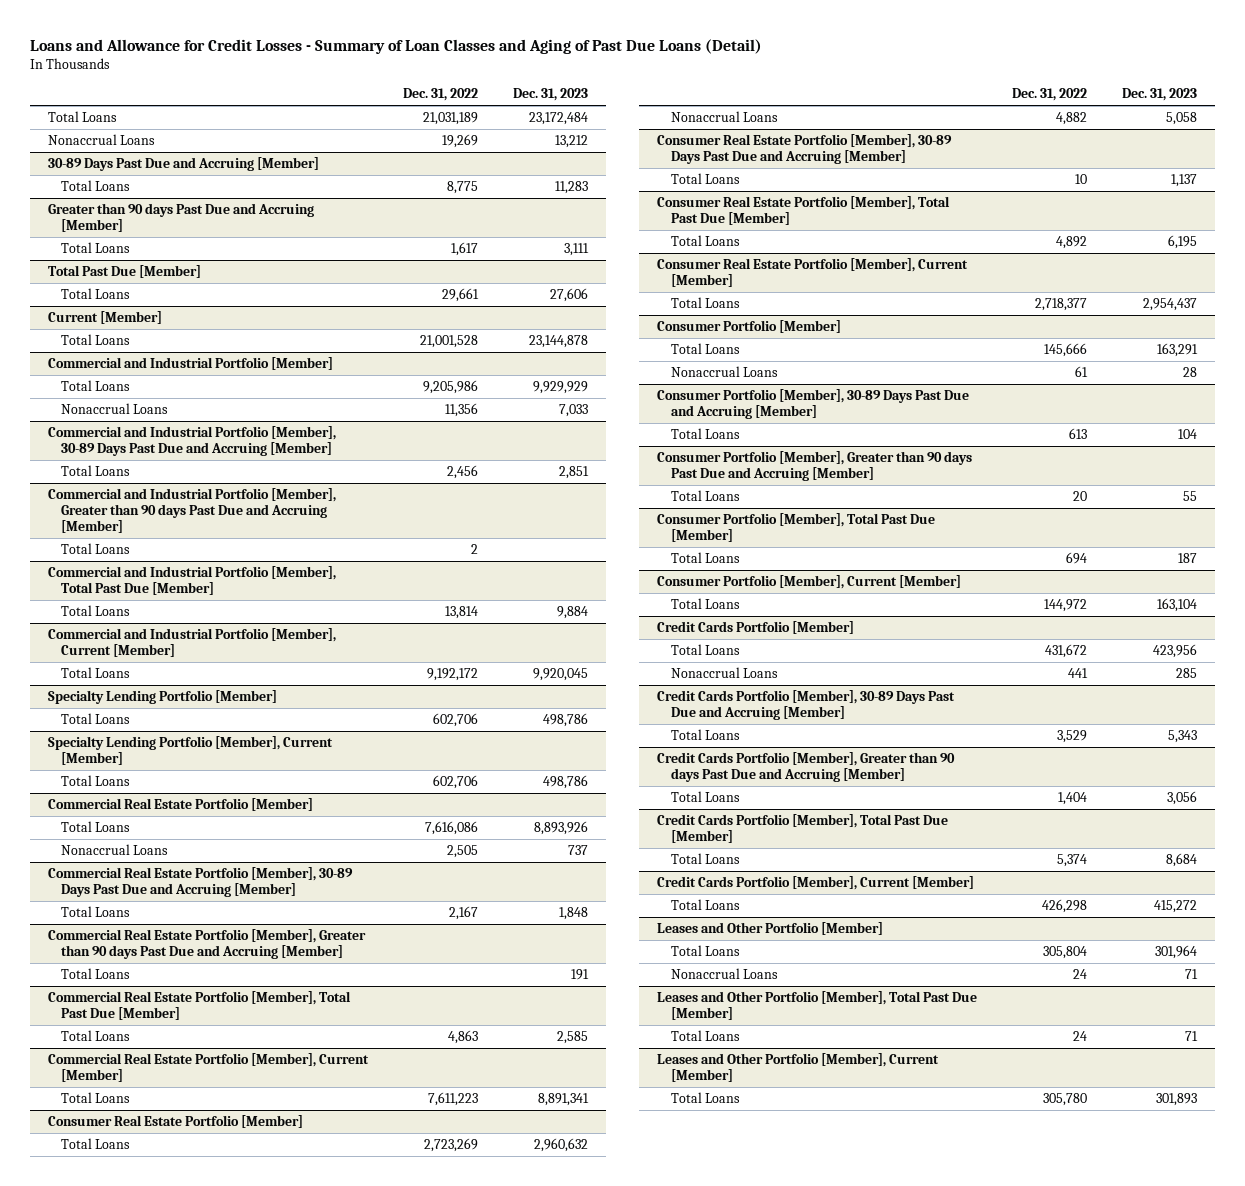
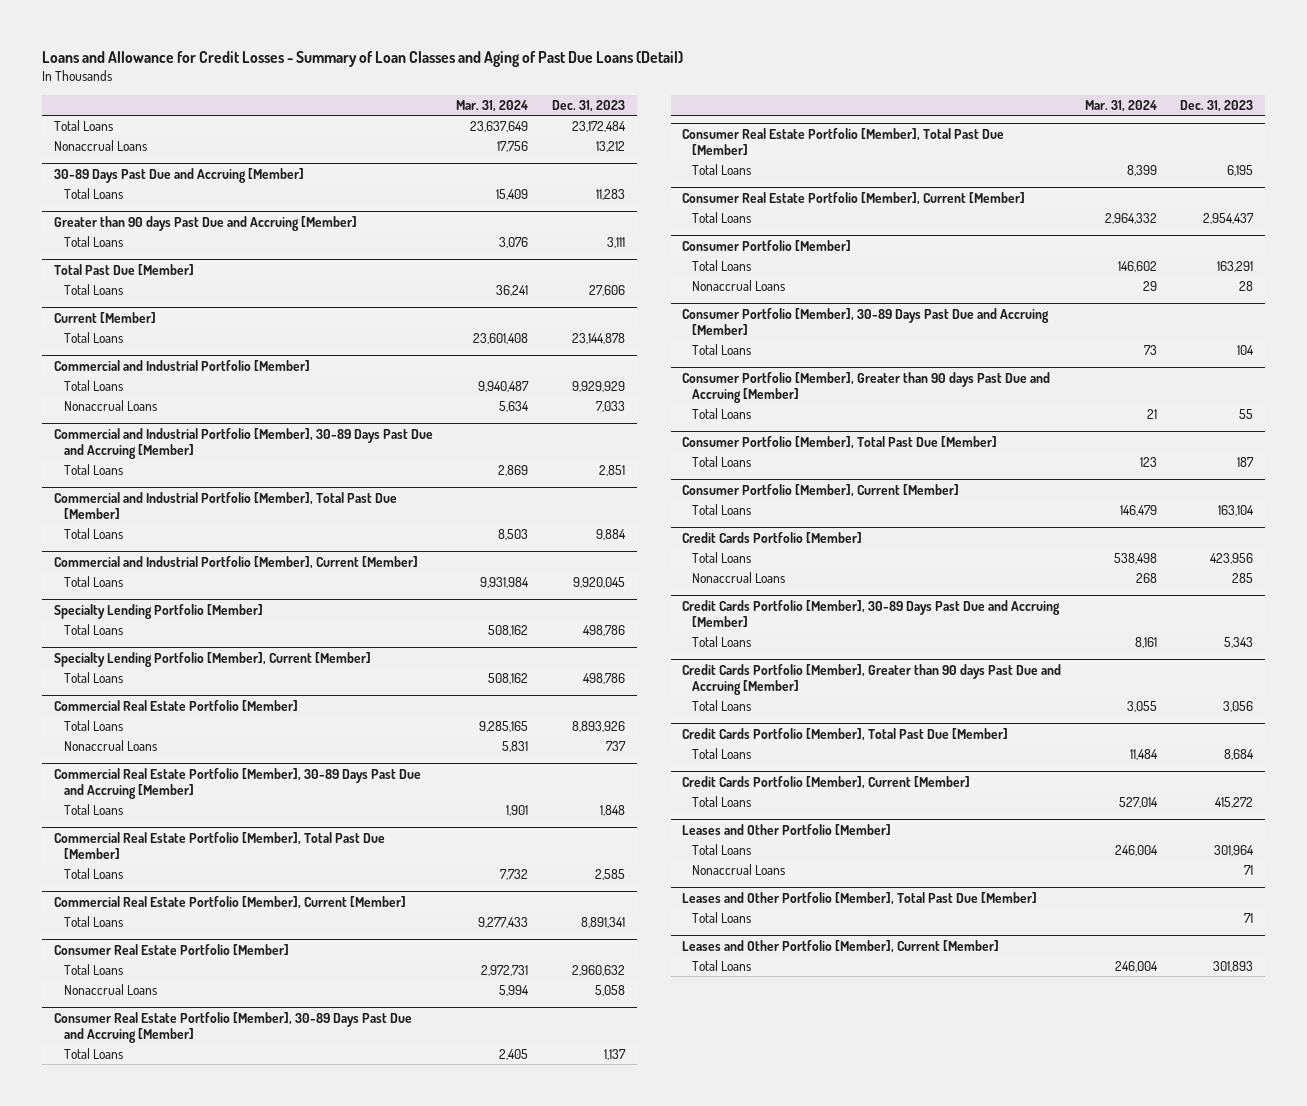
- | Dec. 31, 2022 | Dec. 31, 2023
+ | Mar. 31, 2024 | Dec. 31, 2023
- Commercial and Industrial Portfolio [Member], Greater than 90 days Past Due and Accruing [Member]
- Total Loans | 2 |
- Commercial Real Estate Portfolio [Member], Greater than 90 days Past Due and Accruing [Member]
- Total Loans | | 191

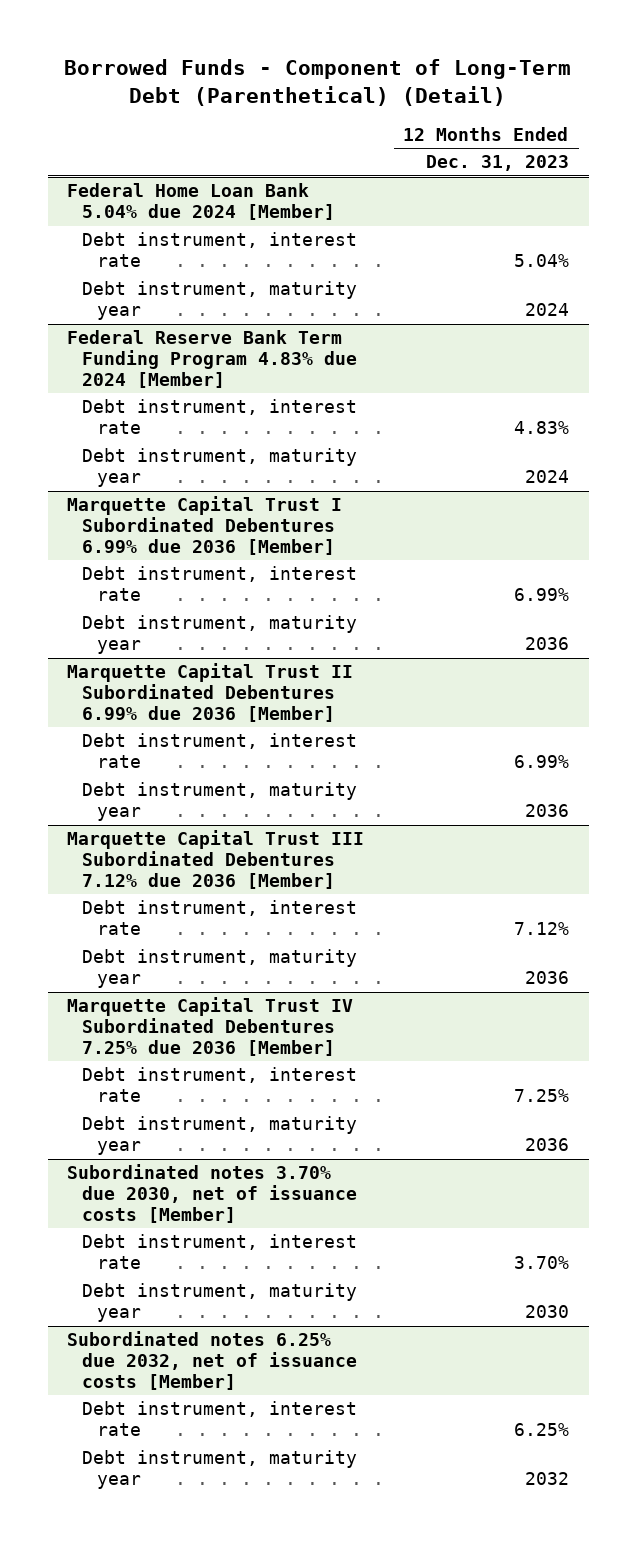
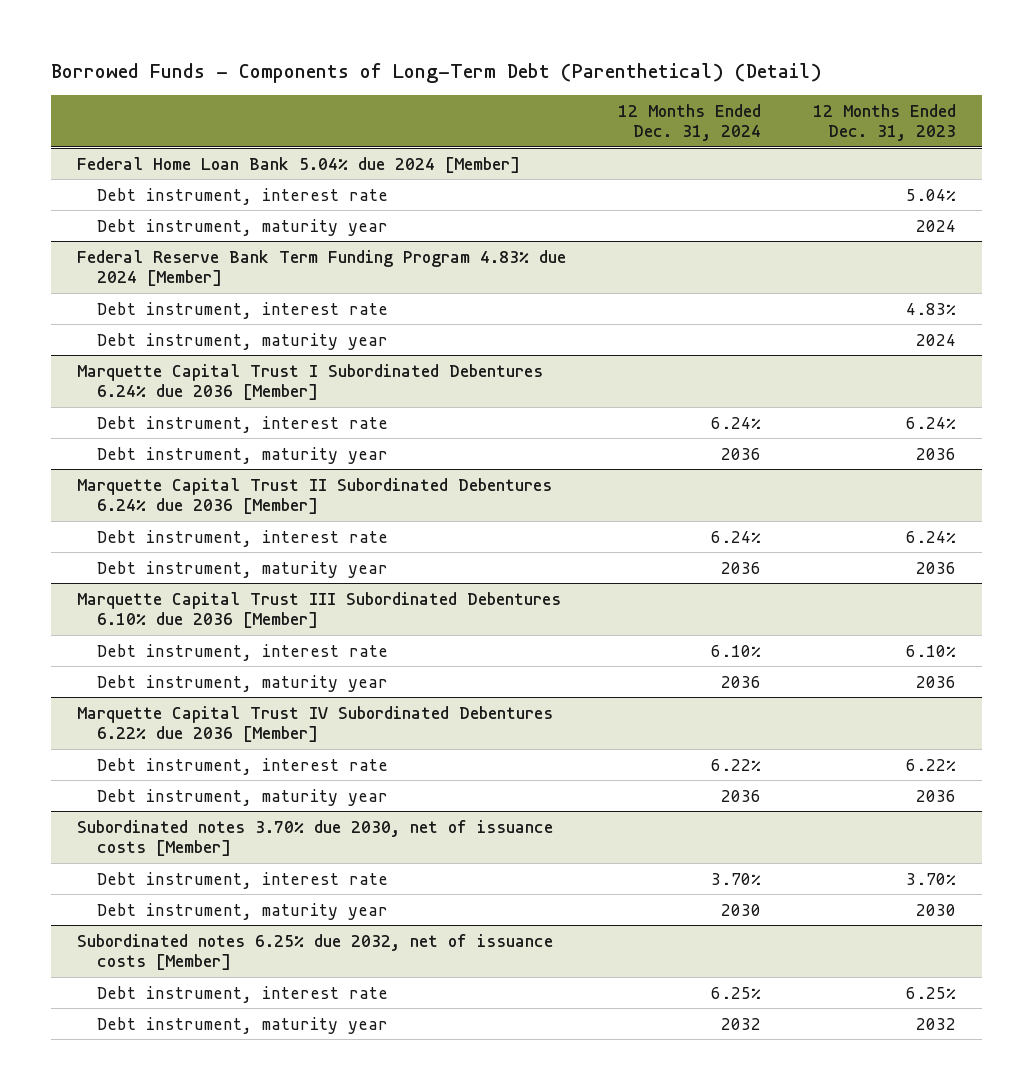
- Borrowed Funds - Component of Long-Term Debt (Parenthetical) (Detail)
+ Borrowed Funds - Components of Long-Term Debt (Parenthetical) (Detail)
- | 12 Months Ended Dec. 31, 2023
+ | 12 Months Ended Dec. 31, 2024 | 12 Months Ended Dec. 31, 2023
- Marquette Capital Trust I Subordinated Debentures 6.99% due 2036 [Member]
- Debt instrument, interest rate | 6.99%
+ Marquette Capital Trust I Subordinated Debentures 6.24% due 2036 [Member]
+ Debt instrument, interest rate | 6.24% | 6.24%
- Marquette Capital Trust II Subordinated Debentures 6.99% due 2036 [Member]
- Debt instrument, interest rate | 6.99%
+ Marquette Capital Trust II Subordinated Debentures 6.24% due 2036 [Member]
+ Debt instrument, interest rate | 6.24% | 6.24%
- Marquette Capital Trust III Subordinated Debentures 7.12% due 2036 [Member]
- Debt instrument, interest rate | 7.12%
+ Marquette Capital Trust III Subordinated Debentures 6.10% due 2036 [Member]
+ Debt instrument, interest rate | 6.10% | 6.10%
- Marquette Capital Trust IV Subordinated Debentures 7.25% due 2036 [Member]
- Debt instrument, interest rate | 7.25%
+ Marquette Capital Trust IV Subordinated Debentures 6.22% due 2036 [Member]
+ Debt instrument, interest rate | 6.22% | 6.22%

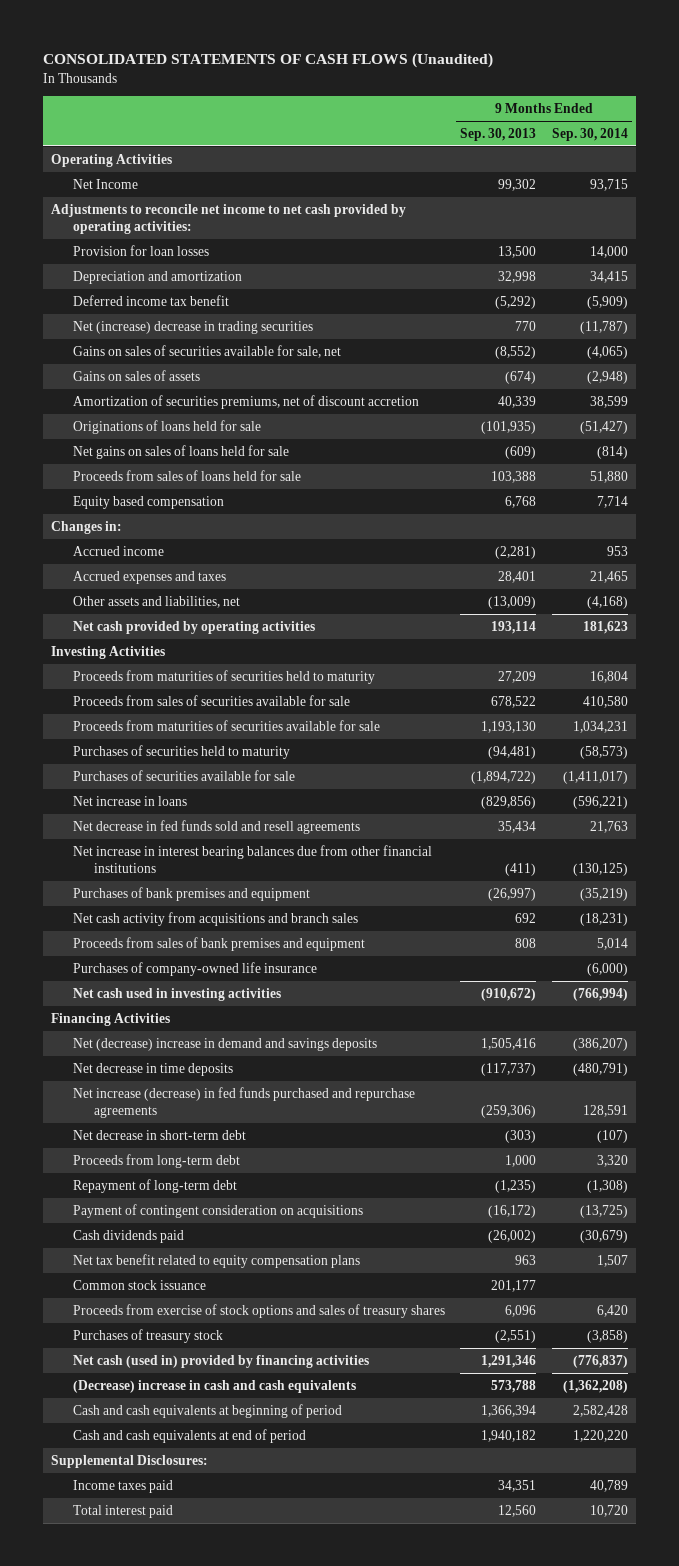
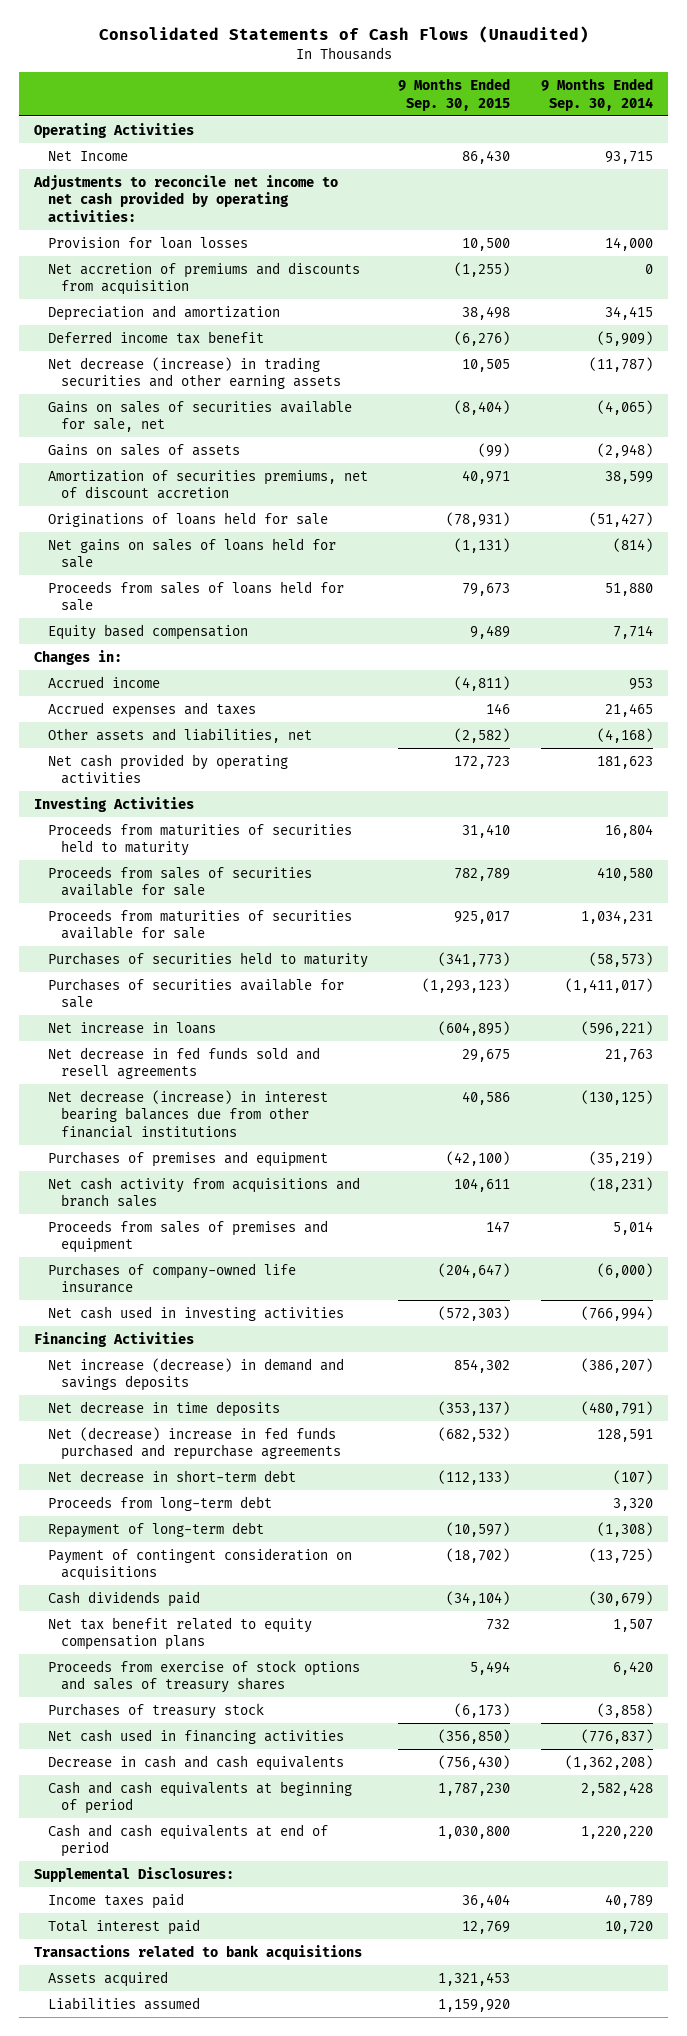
- CONSOLIDATED STATEMENTS OF CASH FLOWS (Unaudited)
+ Consolidated Statements of Cash Flows (Unaudited)
- | 9 Months Ended Sep. 30, 2013 | 9 Months Ended Sep. 30, 2014
+ | 9 Months Ended Sep. 30, 2015 | 9 Months Ended Sep. 30, 2014
+ Net accretion of premiums and discounts from acquisition | (1,255) | 0
- Net (increase) decrease in trading securities | 770 | (11,787)
+ Net decrease (increase) in trading securities and other earning assets | 10,505 | (11,787)
- Net increase in interest bearing balances due from other financial institutions | (411) | (130,125)
- Purchases of bank premises and equipment | (26,997) | (35,219)
+ Net decrease (increase) in interest bearing balances due from other financial institutions | 40,586 | (130,125)
+ Purchases of premises and equipment | (42,100) | (35,219)
- Proceeds from sales of bank premises and equipment | 808 | 5,014
+ Proceeds from sales of premises and equipment | 147 | 5,014
- Net (decrease) increase in demand and savings deposits | 1,505,416 | (386,207)
+ Net increase (decrease) in demand and savings deposits | 854,302 | (386,207)
- Net increase (decrease) in fed funds purchased and repurchase agreements | (259,306) | 128,591
+ Net (decrease) increase in fed funds purchased and repurchase agreements | (682,532) | 128,591
- Common stock issuance | 201,177 |
- Net cash (used in) provided by financing activities | 1,291,346 | (776,837)
- (Decrease) increase in cash and cash equivalents | 573,788 | (1,362,208)
+ Net cash used in financing activities | (356,850) | (776,837)
+ Decrease in cash and cash equivalents | (756,430) | (1,362,208)
+ Transactions related to bank acquisitions
+ Assets acquired | 1,321,453 |
+ Liabilities assumed | 1,159,920 |

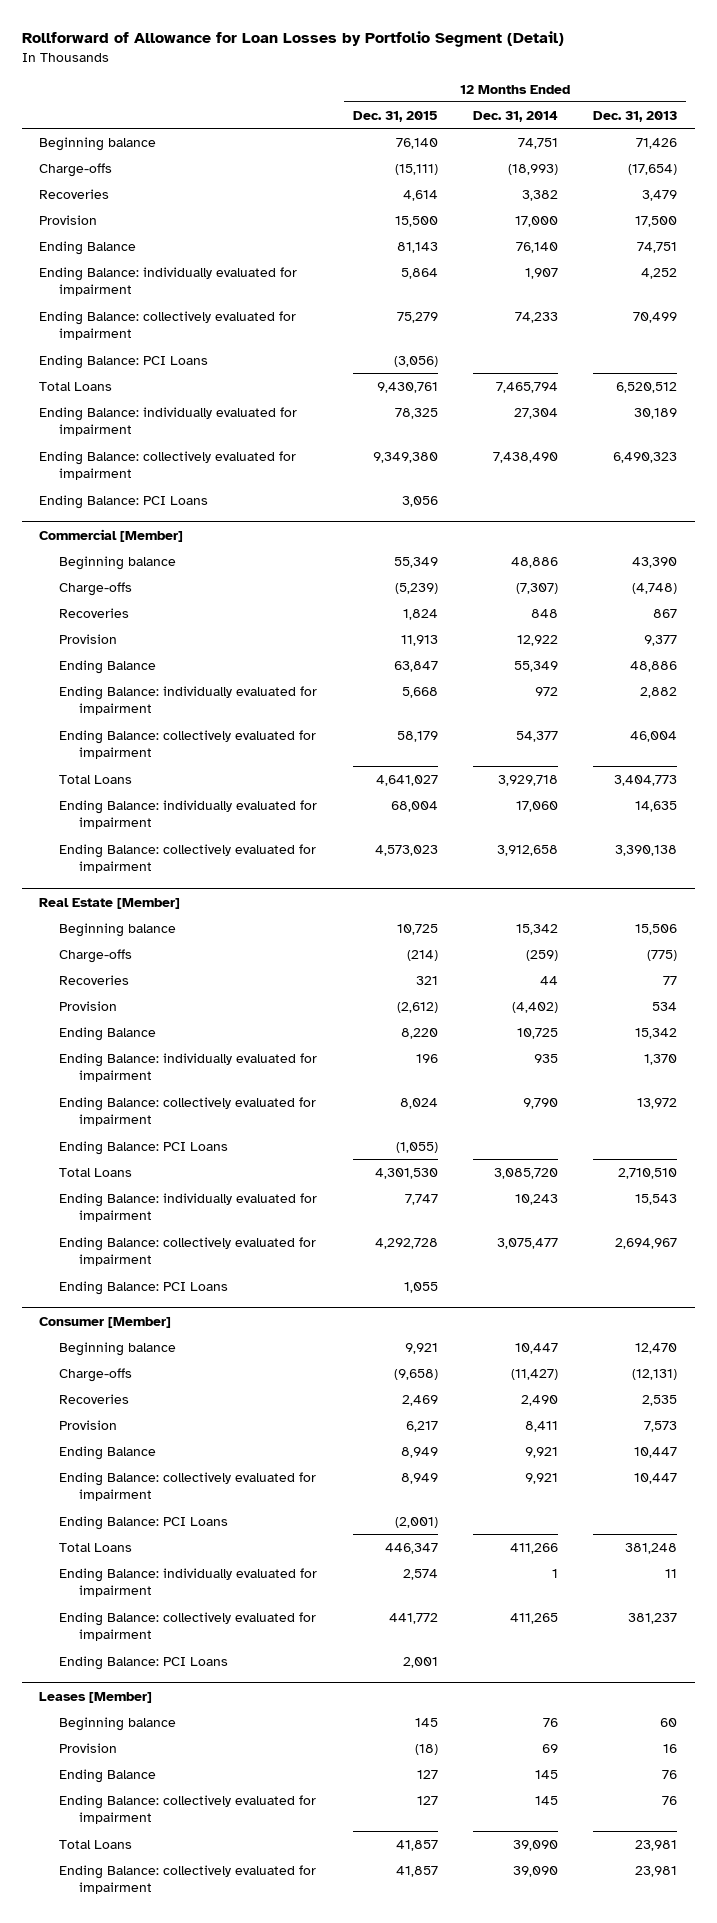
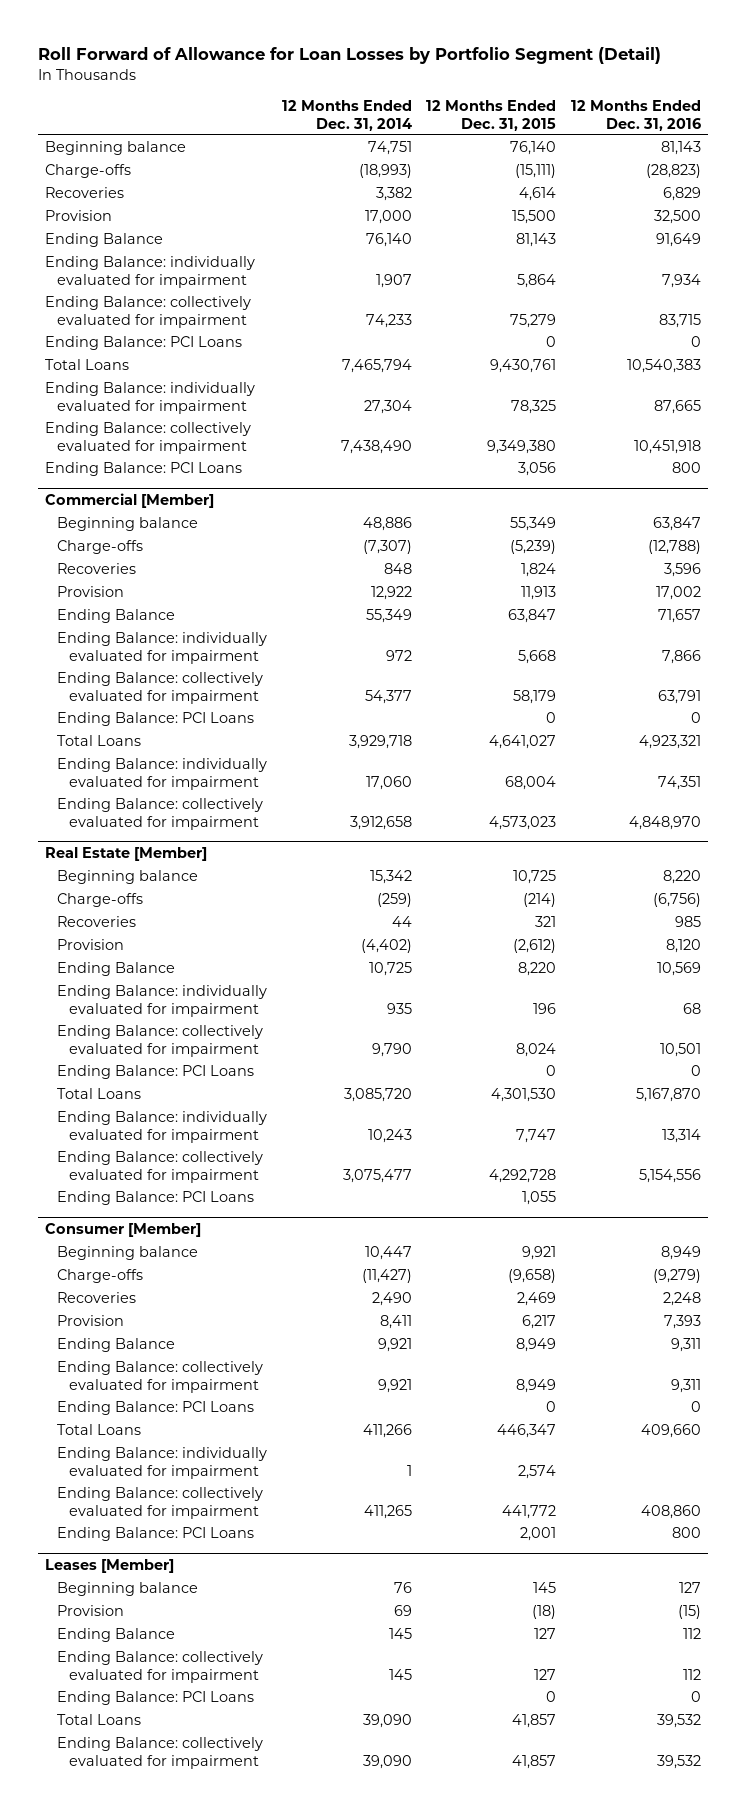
- Rollforward of Allowance for Loan Losses by Portfolio Segment (Detail)
+ Roll Forward of Allowance for Loan Losses by Portfolio Segment (Detail)
- | 12 Months Ended Dec. 31, 2015 | 12 Months Ended Dec. 31, 2014 | 12 Months Ended Dec. 31, 2013
+ | 12 Months Ended Dec. 31, 2014 | 12 Months Ended Dec. 31, 2015 | 12 Months Ended Dec. 31, 2016
- Ending Balance: PCI Loans | (3,056) | |
+ Ending Balance: PCI Loans | | 0 | 0
@ Commercial [Member]
+ Ending Balance: PCI Loans | | 0 | 0
@ Real Estate [Member]
- Ending Balance: PCI Loans | (1,055) | |
+ Ending Balance: PCI Loans | | 0 | 0
@ Consumer [Member]
- Ending Balance: PCI Loans | (2,001) | |
+ Ending Balance: PCI Loans | | 0 | 0
@ Leases [Member]
+ Ending Balance: PCI Loans | | 0 | 0

